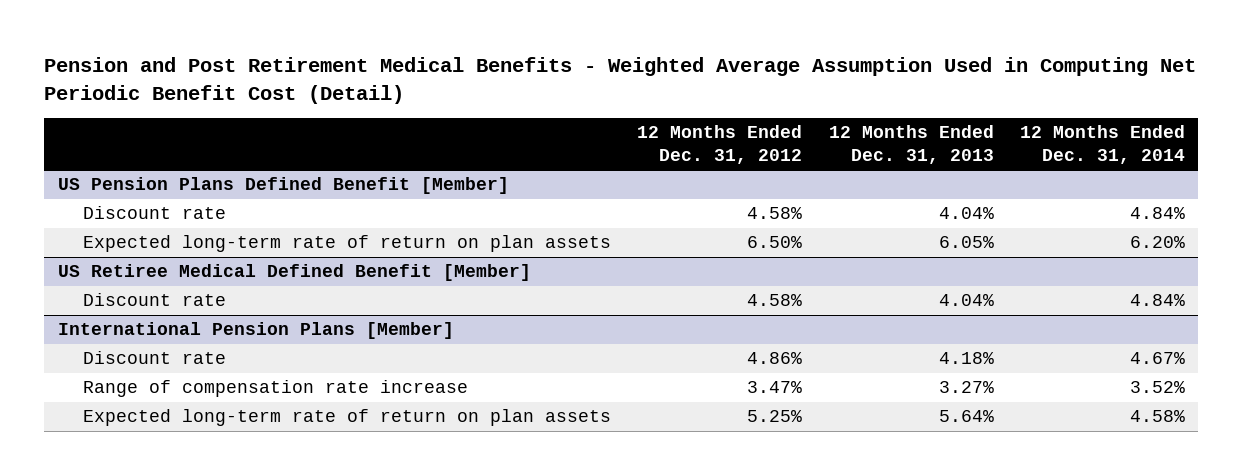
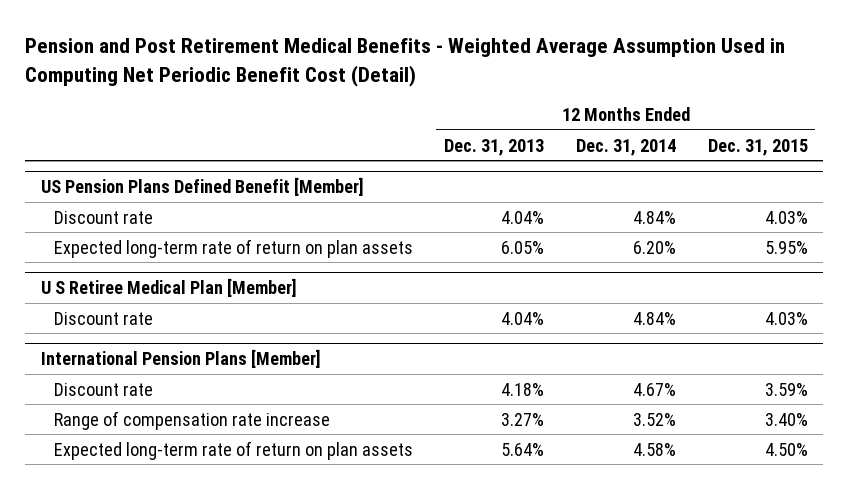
- | 12 Months Ended Dec. 31, 2012 | 12 Months Ended Dec. 31, 2013 | 12 Months Ended Dec. 31, 2014
+ | 12 Months Ended Dec. 31, 2013 | 12 Months Ended Dec. 31, 2014 | 12 Months Ended Dec. 31, 2015
- US Retiree Medical Defined Benefit [Member]
+ U S Retiree Medical Plan [Member]

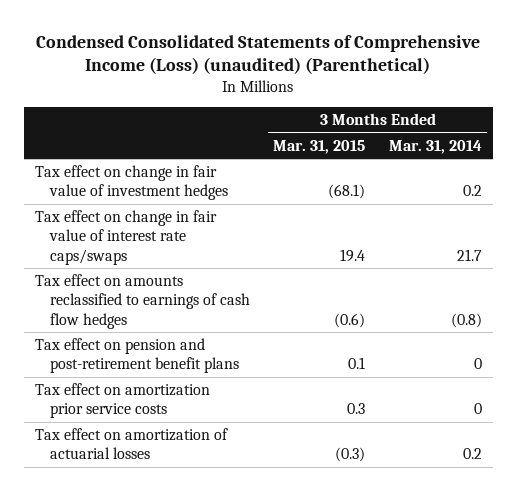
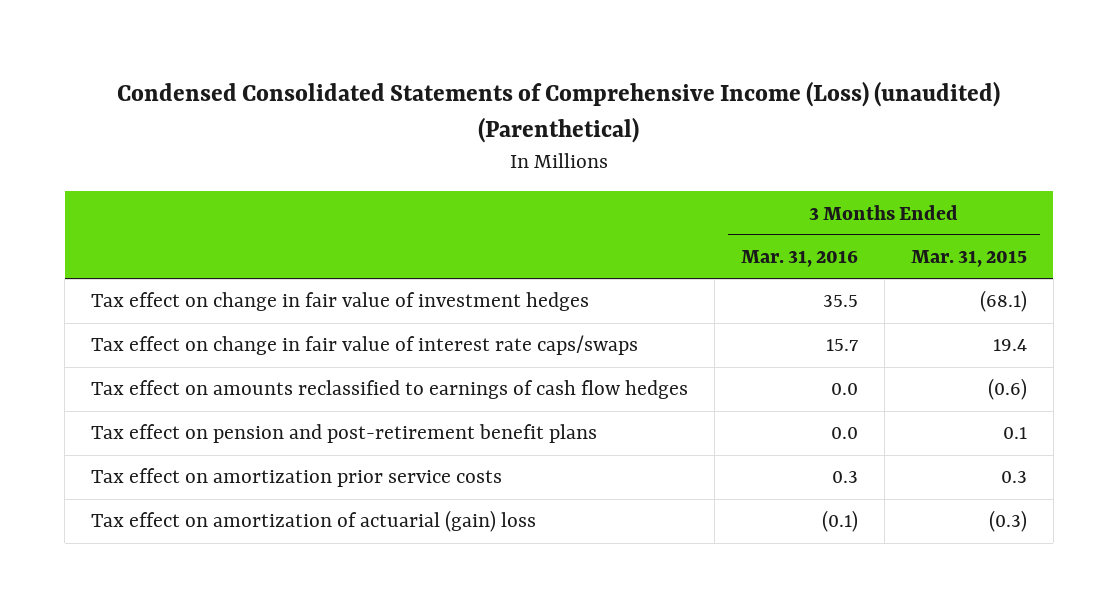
- | 3 Months Ended Mar. 31, 2015 | 3 Months Ended Mar. 31, 2014
+ | 3 Months Ended Mar. 31, 2016 | 3 Months Ended Mar. 31, 2015
- Tax effect on amortization of actuarial losses | (0.3) | 0.2
+ Tax effect on amortization of actuarial (gain) loss | (0.1) | (0.3)

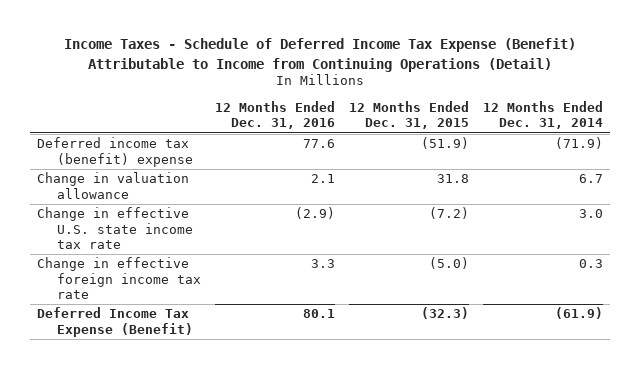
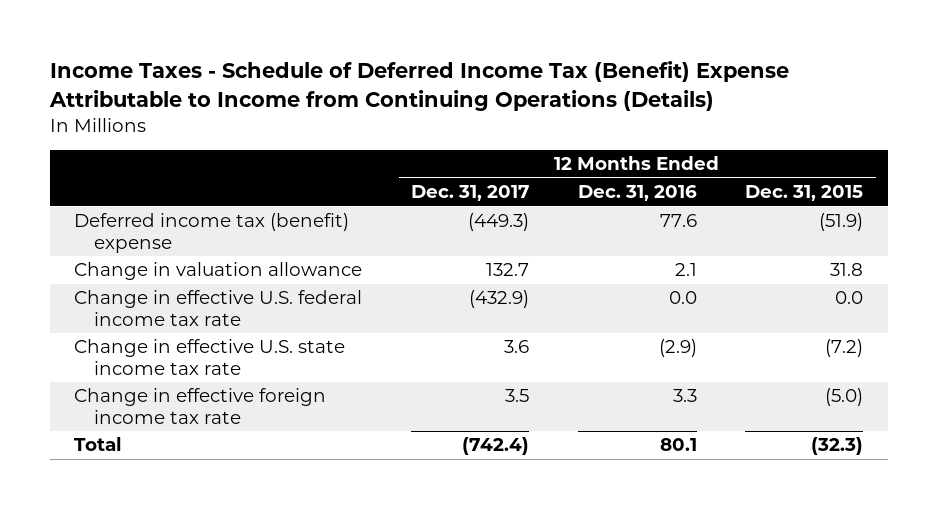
- Income Taxes - Schedule of Deferred Income Tax Expense (Benefit) Attributable to Income from Continuing Operations (Detail)
+ Income Taxes - Schedule of Deferred Income Tax (Benefit) Expense Attributable to Income from Continuing Operations (Details)
- | 12 Months Ended Dec. 31, 2016 | 12 Months Ended Dec. 31, 2015 | 12 Months Ended Dec. 31, 2014
+ | 12 Months Ended Dec. 31, 2017 | 12 Months Ended Dec. 31, 2016 | 12 Months Ended Dec. 31, 2015
+ Change in effective U.S. federal income tax rate | (432.9) | 0.0 | 0.0
- Deferred Income Tax Expense (Benefit) | 80.1 | (32.3) | (61.9)
+ Total | (742.4) | 80.1 | (32.3)

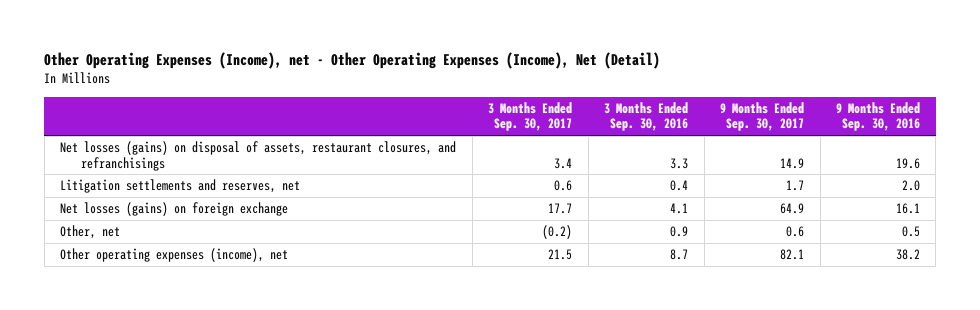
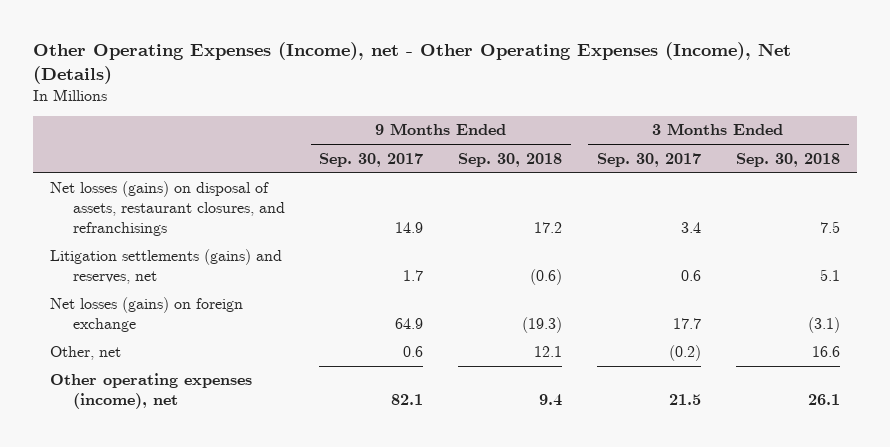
- Other Operating Expenses (Income), net - Other Operating Expenses (Income), Net (Detail)
+ Other Operating Expenses (Income), net - Other Operating Expenses (Income), Net (Details)
- | 3 Months Ended Sep. 30, 2017 | 3 Months Ended Sep. 30, 2016 | 9 Months Ended Sep. 30, 2017 | 9 Months Ended Sep. 30, 2016
+ | 9 Months Ended Sep. 30, 2017 | 9 Months Ended Sep. 30, 2018 | 3 Months Ended Sep. 30, 2017 | 3 Months Ended Sep. 30, 2018
- Litigation settlements and reserves, net | 0.6 | 0.4 | 1.7 | 2.0
+ Litigation settlements (gains) and reserves, net | 1.7 | (0.6) | 0.6 | 5.1

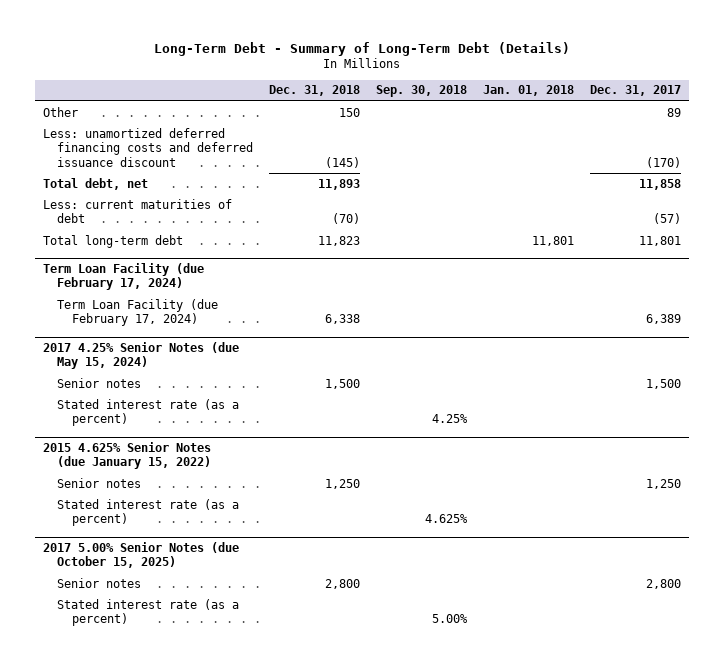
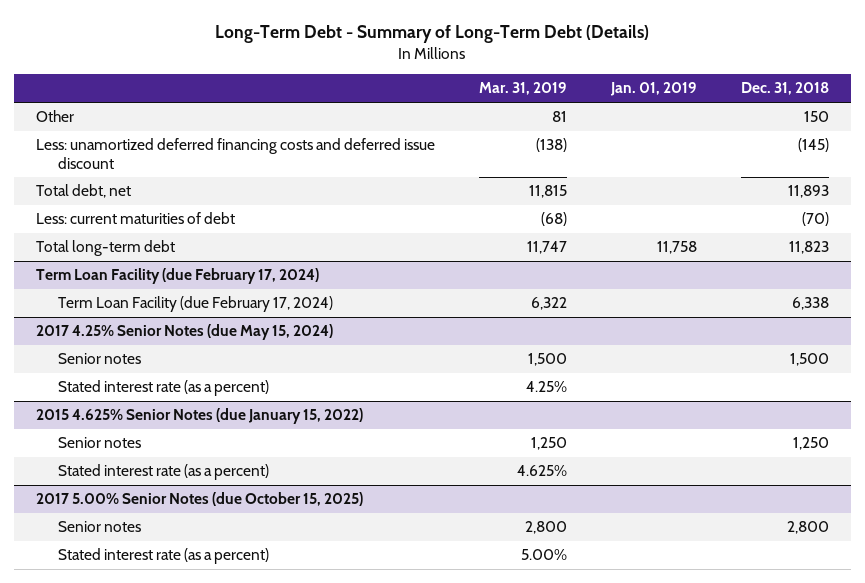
- | Dec. 31, 2018 | Sep. 30, 2018 | Jan. 01, 2018 | Dec. 31, 2017
+ | Mar. 31, 2019 | Jan. 01, 2019 | Dec. 31, 2018
- Less: unamortized deferred financing costs and deferred issuance discount | (145) | | | (170)
+ Less: unamortized deferred financing costs and deferred issue discount | (138) | | (145)

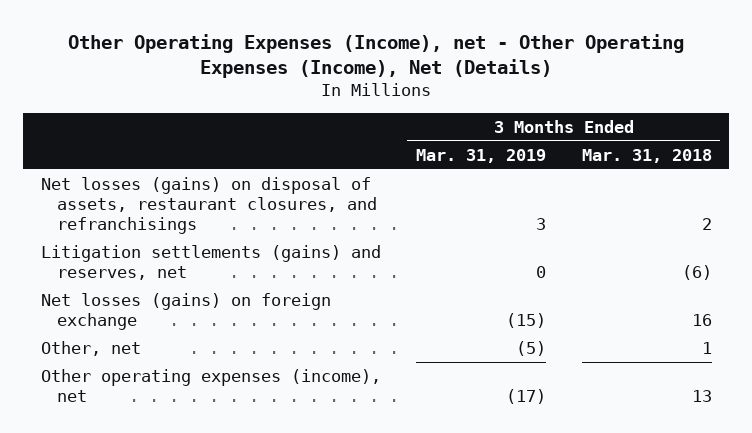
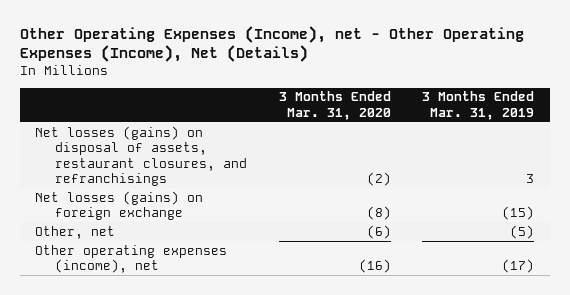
- | 3 Months Ended Mar. 31, 2019 | 3 Months Ended Mar. 31, 2018
+ | 3 Months Ended Mar. 31, 2020 | 3 Months Ended Mar. 31, 2019
- Litigation settlements (gains) and reserves, net | 0 | (6)

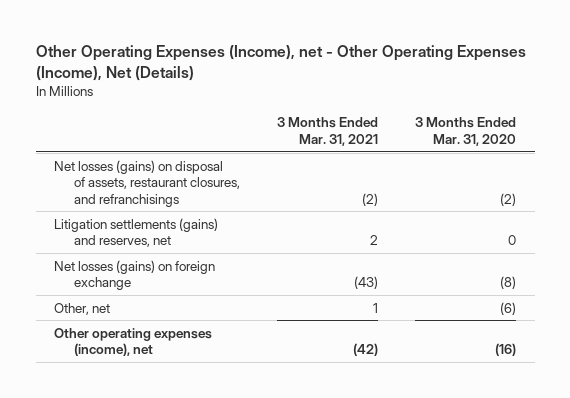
- | 3 Months Ended Mar. 31, 2020 | 3 Months Ended Mar. 31, 2019
+ | 3 Months Ended Mar. 31, 2021 | 3 Months Ended Mar. 31, 2020
+ Litigation settlements (gains) and reserves, net | 2 | 0

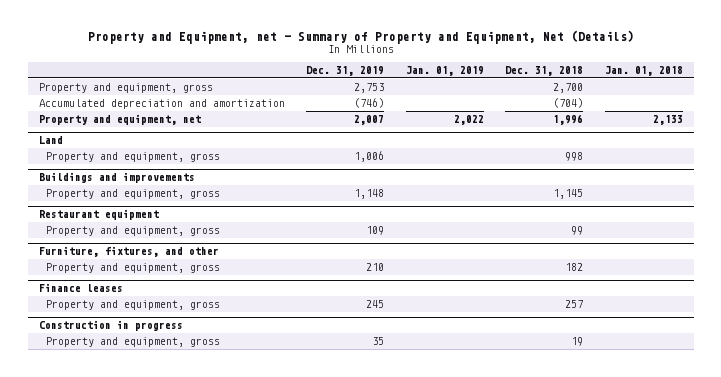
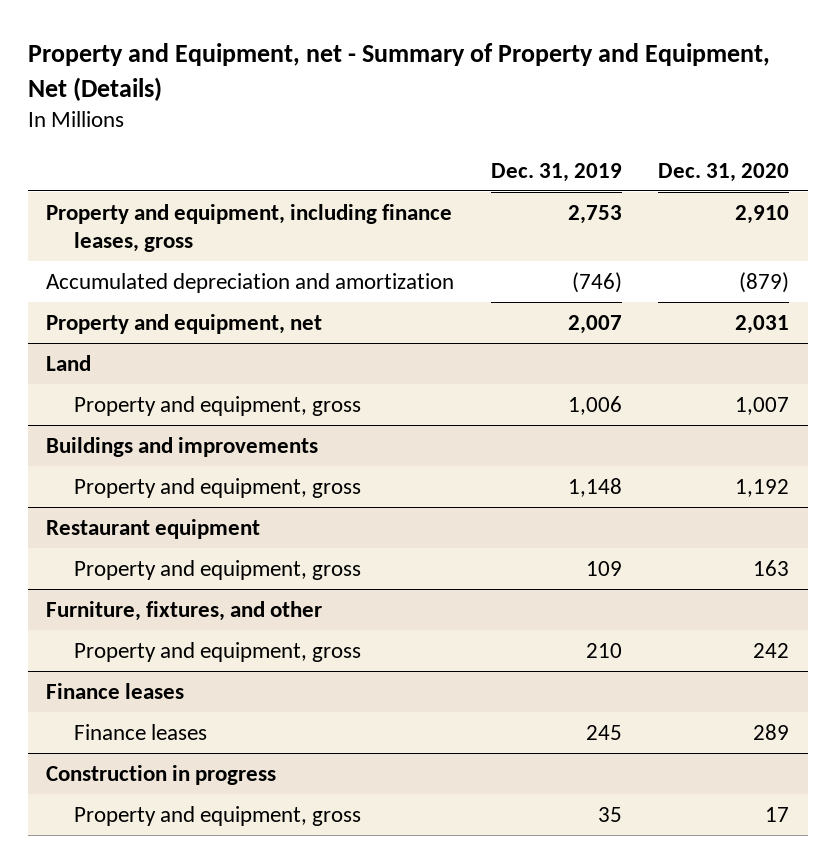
- | Dec. 31, 2019 | Jan. 01, 2019 | Dec. 31, 2018 | Jan. 01, 2018
+ | Dec. 31, 2019 | Dec. 31, 2020
- Property and equipment, gross | 2,753 | | 2,700 |
+ Property and equipment, including finance leases, gross | 2,753 | 2,910
@ Finance leases
- Property and equipment, gross | 245 | | 257 |
+ Finance leases | 245 | 289

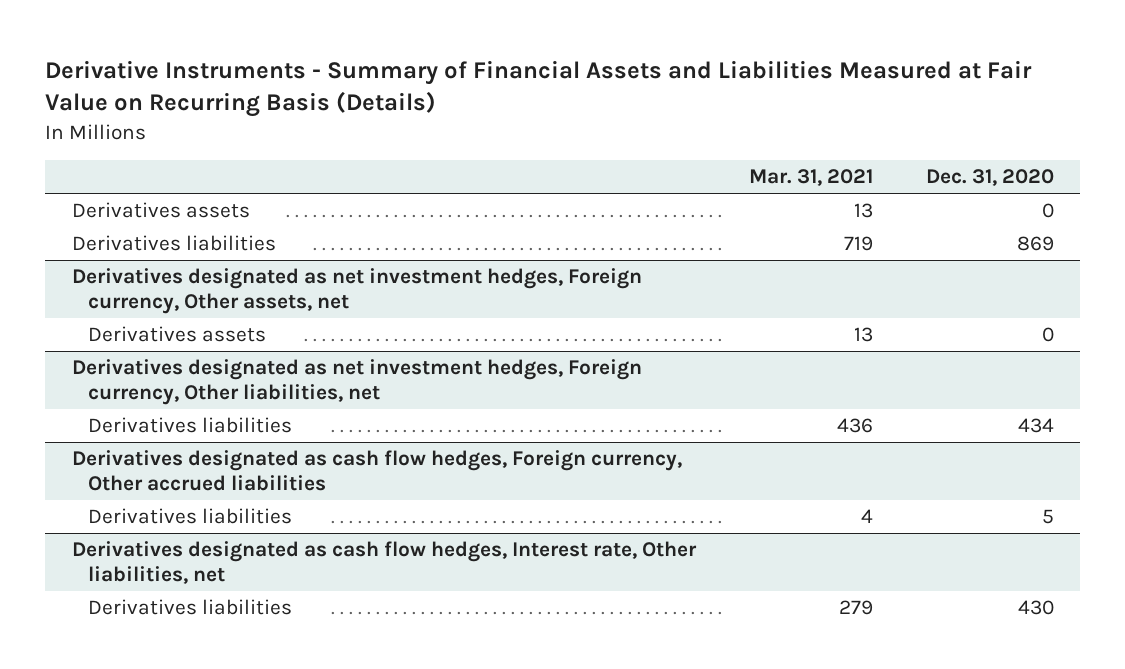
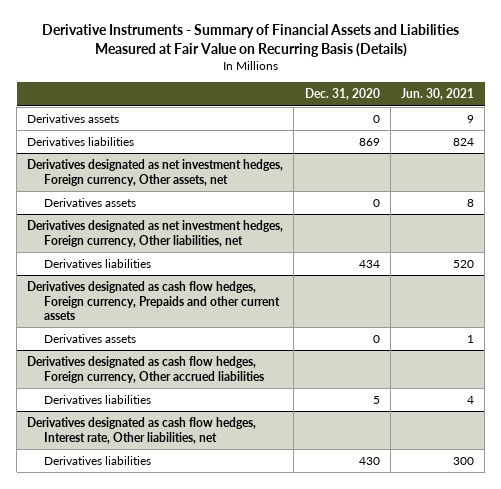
- | Mar. 31, 2021 | Dec. 31, 2020
+ | Dec. 31, 2020 | Jun. 30, 2021
+ Derivatives designated as cash flow hedges, Foreign currency, Prepaids and other current assets
+ Derivatives assets | 0 | 1

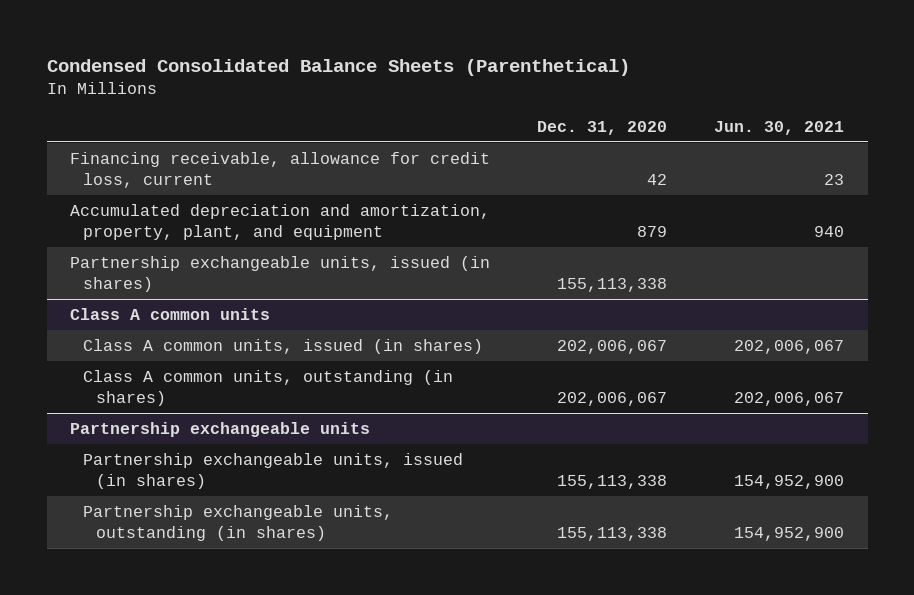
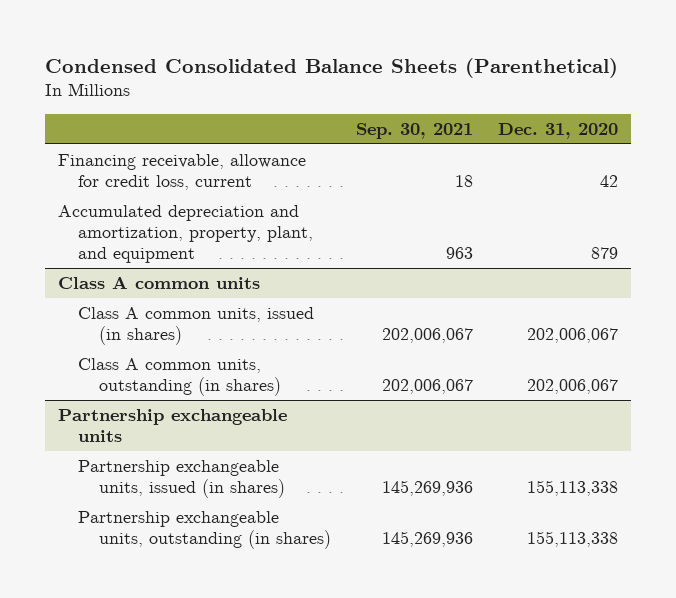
- | Dec. 31, 2020 | Jun. 30, 2021
+ | Sep. 30, 2021 | Dec. 31, 2020
- Partnership exchangeable units, issued (in shares) | 155,113,338 |

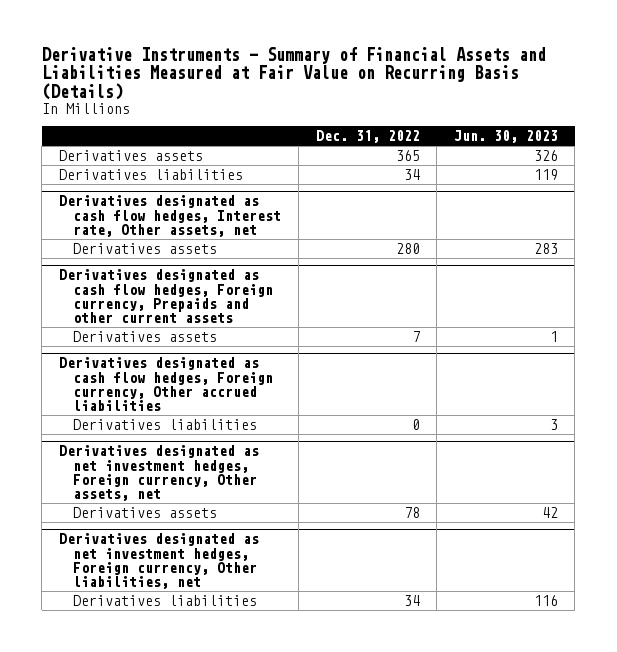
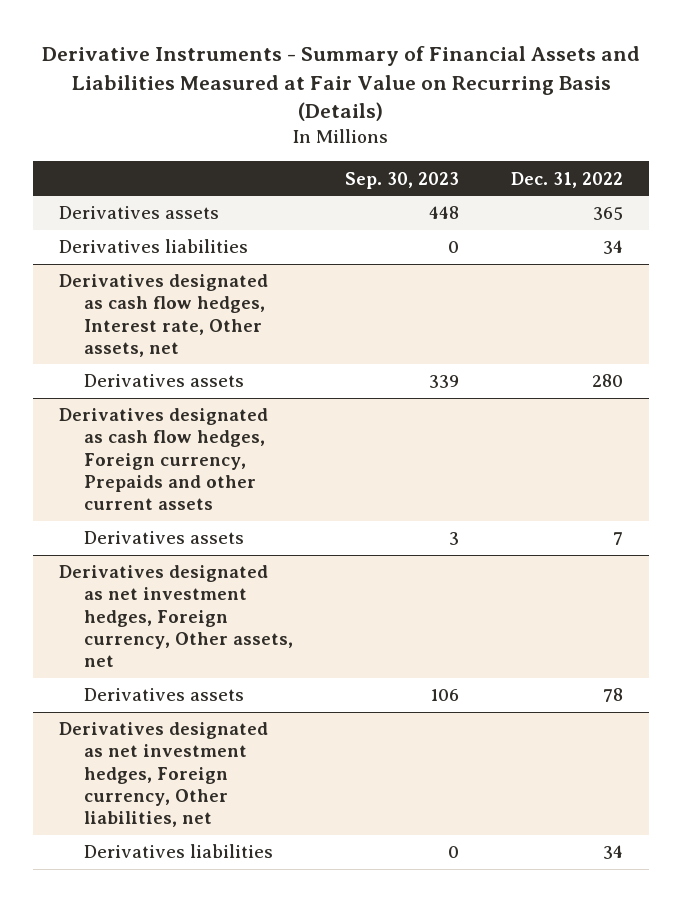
- | Dec. 31, 2022 | Jun. 30, 2023
+ | Sep. 30, 2023 | Dec. 31, 2022
- Derivatives designated as cash flow hedges, Foreign currency, Other accrued liabilities
- Derivatives liabilities | 0 | 3

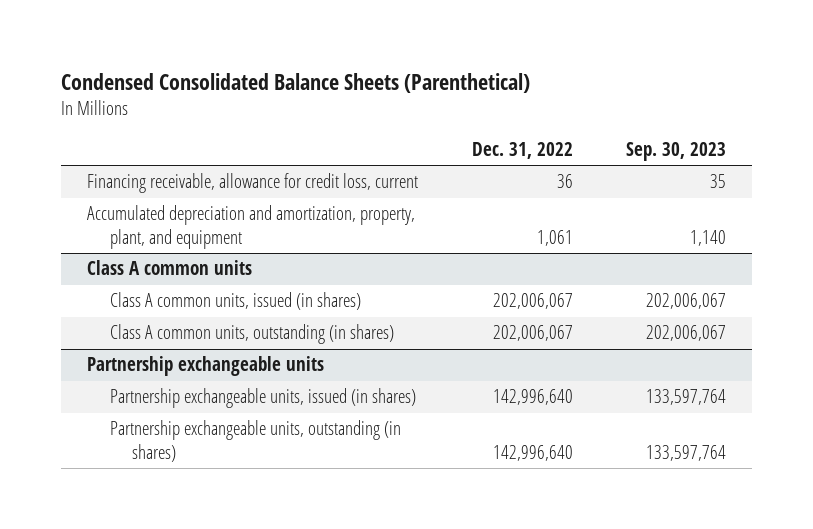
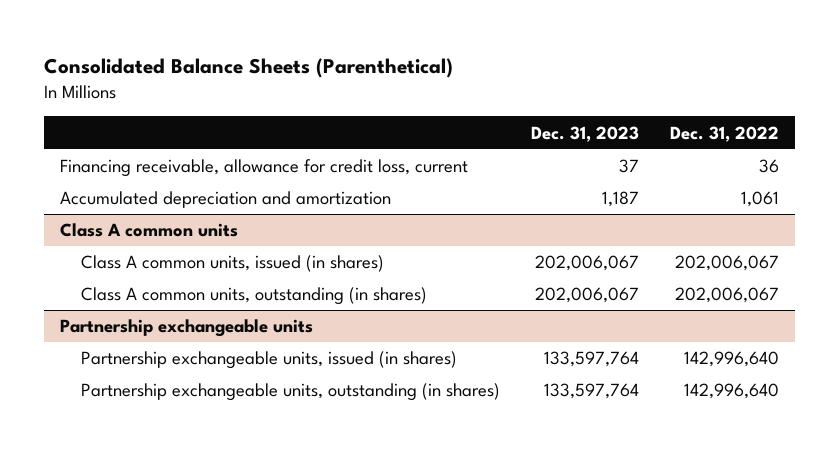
- Condensed Consolidated Balance Sheets (Parenthetical)
+ Consolidated Balance Sheets (Parenthetical)
- | Dec. 31, 2022 | Sep. 30, 2023
+ | Dec. 31, 2023 | Dec. 31, 2022
- Accumulated depreciation and amortization, property, plant, and equipment | 1,061 | 1,140
+ Accumulated depreciation and amortization | 1,187 | 1,061

